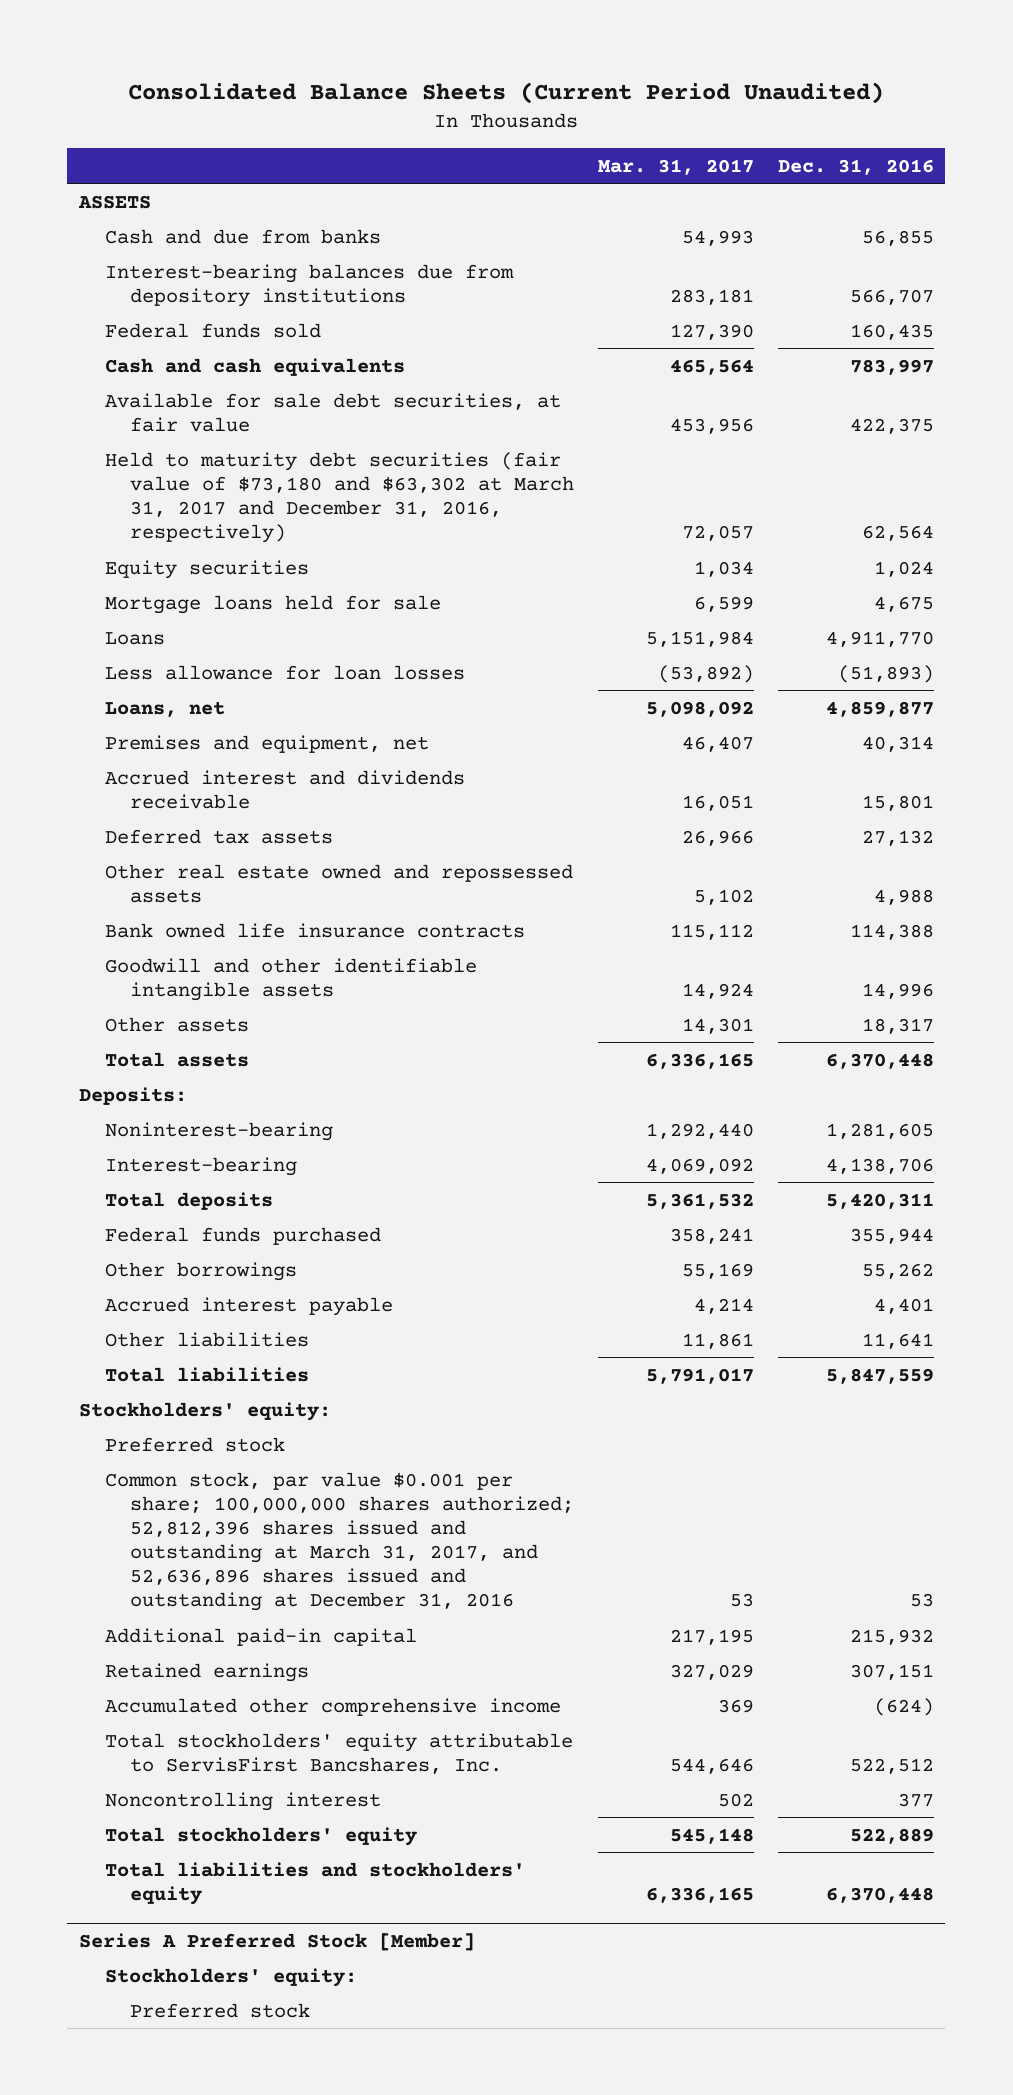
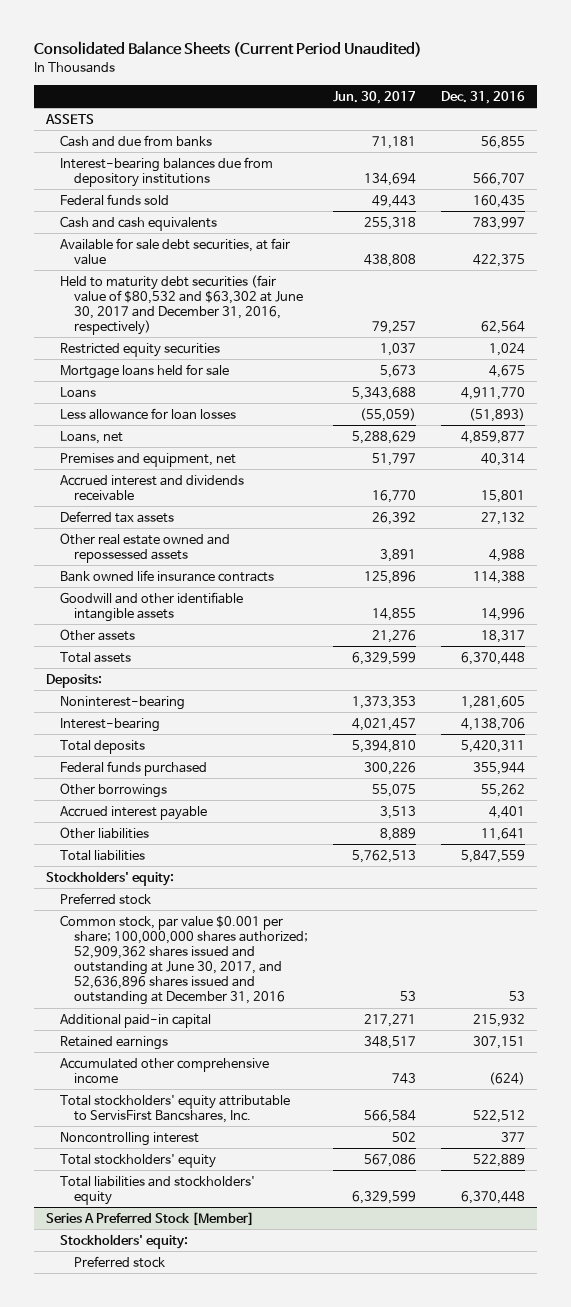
- | Mar. 31, 2017 | Dec. 31, 2016
+ | Jun. 30, 2017 | Dec. 31, 2016
- Held to maturity debt securities (fair value of $73,180 and $63,302 at March 31, 2017 and December 31, 2016, respectively) | 72,057 | 62,564
- Equity securities | 1,034 | 1,024
+ Held to maturity debt securities (fair value of $80,532 and $63,302 at June 30, 2017 and December 31, 2016, respectively) | 79,257 | 62,564
+ Restricted equity securities | 1,037 | 1,024
- Common stock, par value $0.001 per share; 100,000,000 shares authorized; 52,812,396 shares issued and outstanding at March 31, 2017, and 52,636,896 shares issued and outstanding at December 31, 2016 | 53 | 53
+ Common stock, par value $0.001 per share; 100,000,000 shares authorized; 52,909,362 shares issued and outstanding at June 30, 2017, and 52,636,896 shares issued and outstanding at December 31, 2016 | 53 | 53

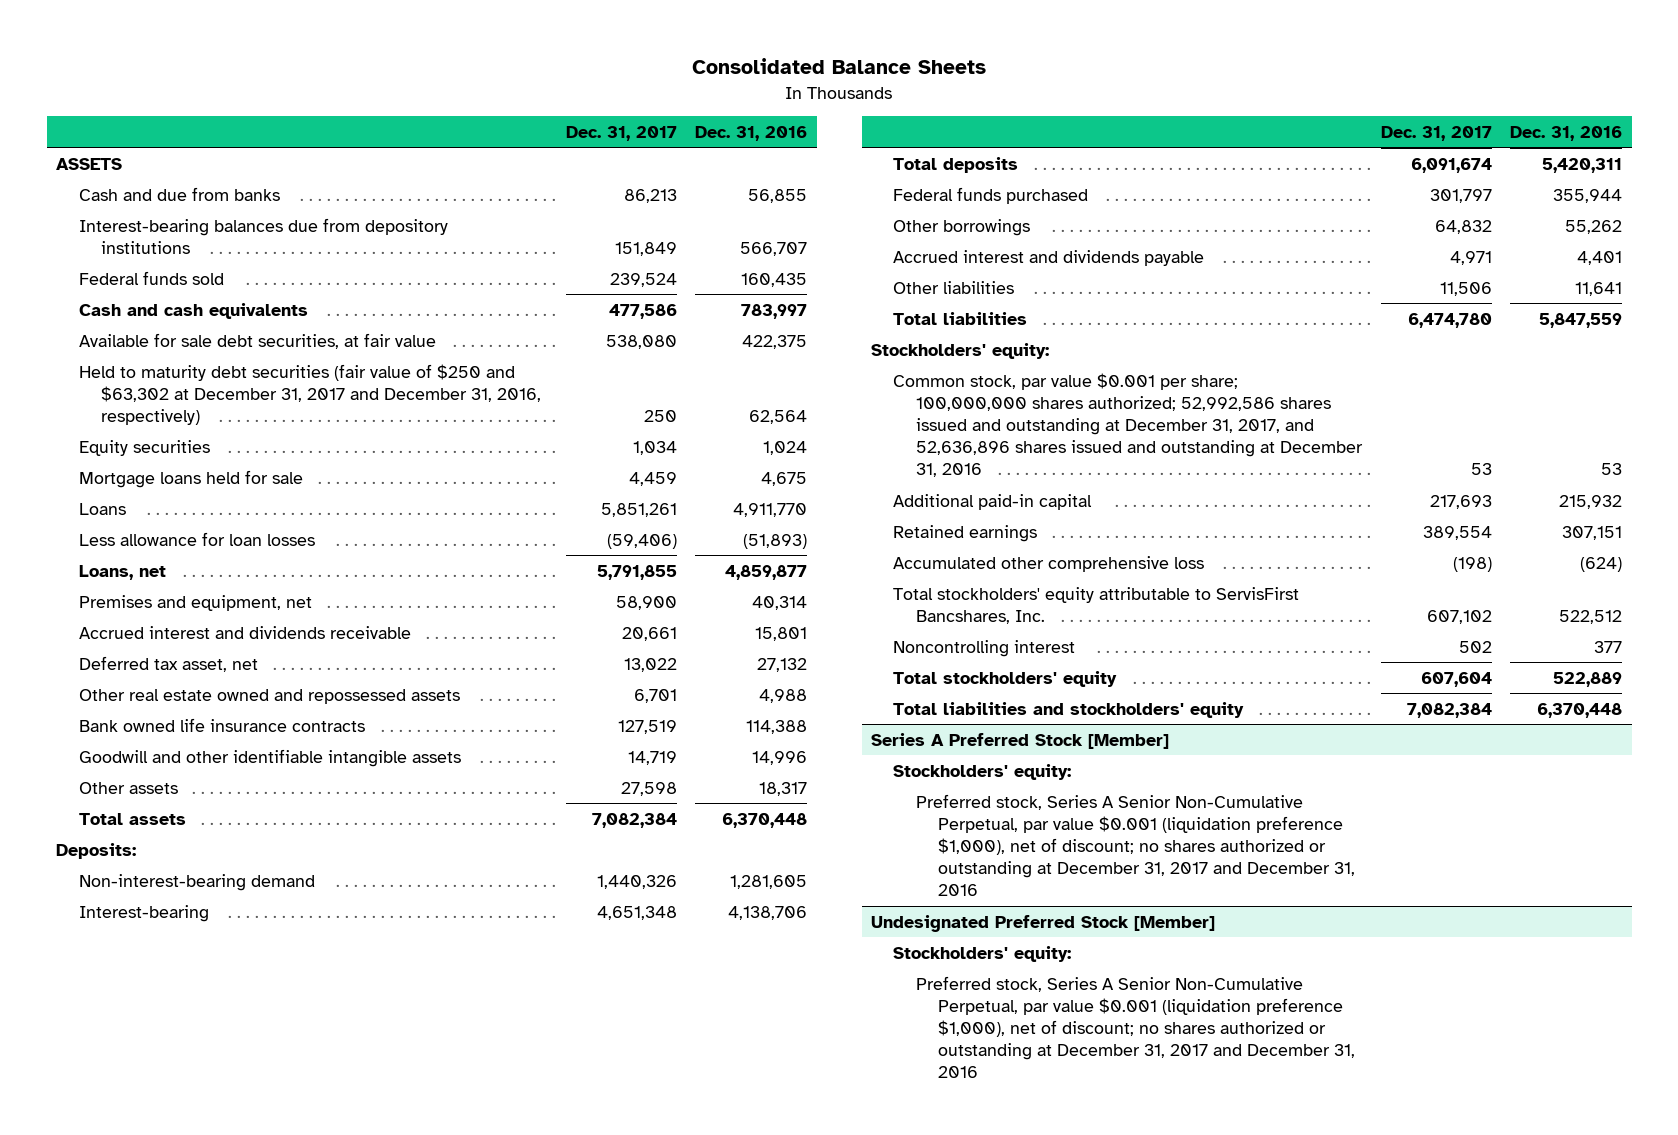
- Consolidated Balance Sheets (Current Period Unaudited)
+ Consolidated Balance Sheets
- | Jun. 30, 2017 | Dec. 31, 2016
+ | Dec. 31, 2017 | Dec. 31, 2016
- Held to maturity debt securities (fair value of $80,532 and $63,302 at June 30, 2017 and December 31, 2016, respectively) | 79,257 | 62,564
- Restricted equity securities | 1,037 | 1,024
+ Held to maturity debt securities (fair value of $250 and $63,302 at December 31, 2017 and December 31, 2016, respectively) | 250 | 62,564
+ Equity securities | 1,034 | 1,024
- Deferred tax assets | 26,392 | 27,132
+ Deferred tax asset, net | 13,022 | 27,132
- Noninterest-bearing | 1,373,353 | 1,281,605
+ Non-interest-bearing demand | 1,440,326 | 1,281,605
- Accrued interest payable | 3,513 | 4,401
+ Accrued interest and dividends payable | 4,971 | 4,401
- Preferred stock
- Common stock, par value $0.001 per share; 100,000,000 shares authorized; 52,909,362 shares issued and outstanding at June 30, 2017, and 52,636,896 shares issued and outstanding at December 31, 2016 | 53 | 53
+ Common stock, par value $0.001 per share; 100,000,000 shares authorized; 52,992,586 shares issued and outstanding at December 31, 2017, and 52,636,896 shares issued and outstanding at December 31, 2016 | 53 | 53
- Accumulated other comprehensive income | 743 | (624)
+ Accumulated other comprehensive loss | (198) | (624)
@ Series A Preferred Stock [Member]
- Preferred stock
+ Preferred stock, Series A Senior Non-Cumulative Perpetual, par value $0.001 (liquidation preference $1,000), net of discount; no shares authorized or outstanding at December 31, 2017 and December 31, 2016
+ Undesignated Preferred Stock [Member]
+ Stockholders' equity:
+ Preferred stock, Series A Senior Non-Cumulative Perpetual, par value $0.001 (liquidation preference $1,000), net of discount; no shares authorized or outstanding at December 31, 2017 and December 31, 2016

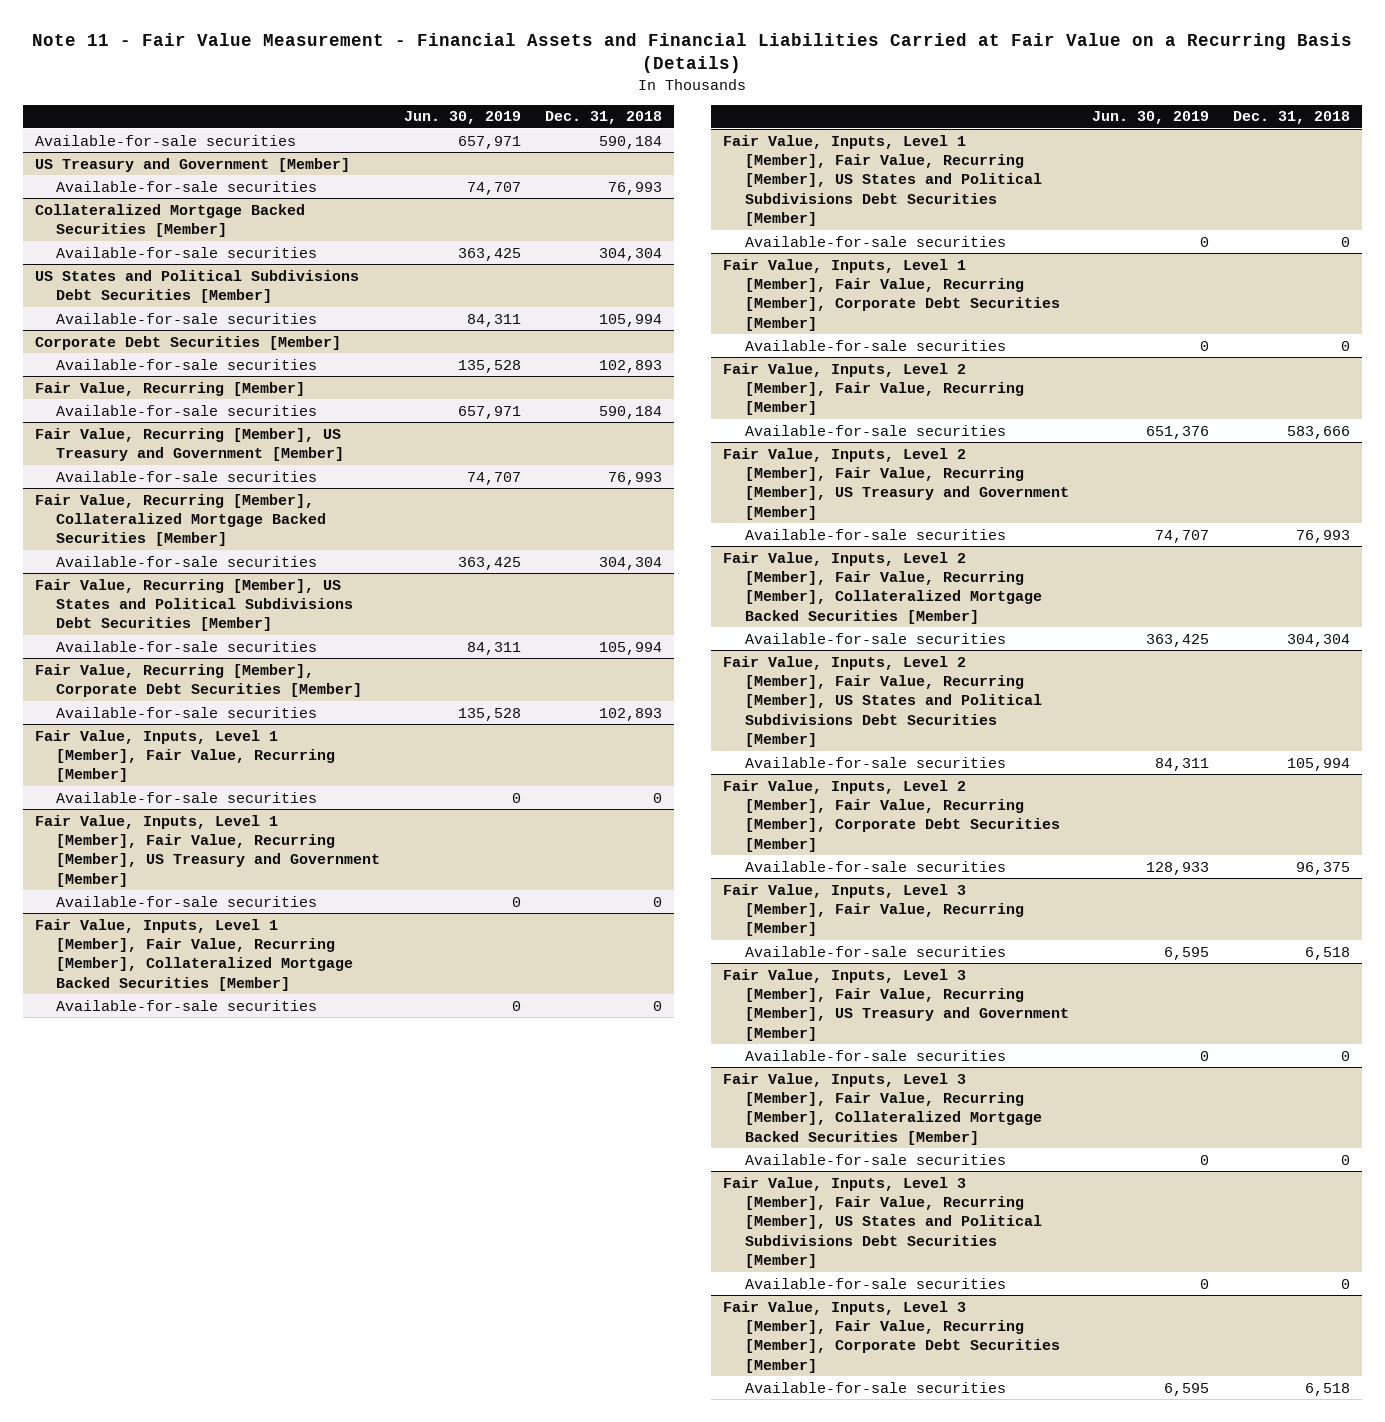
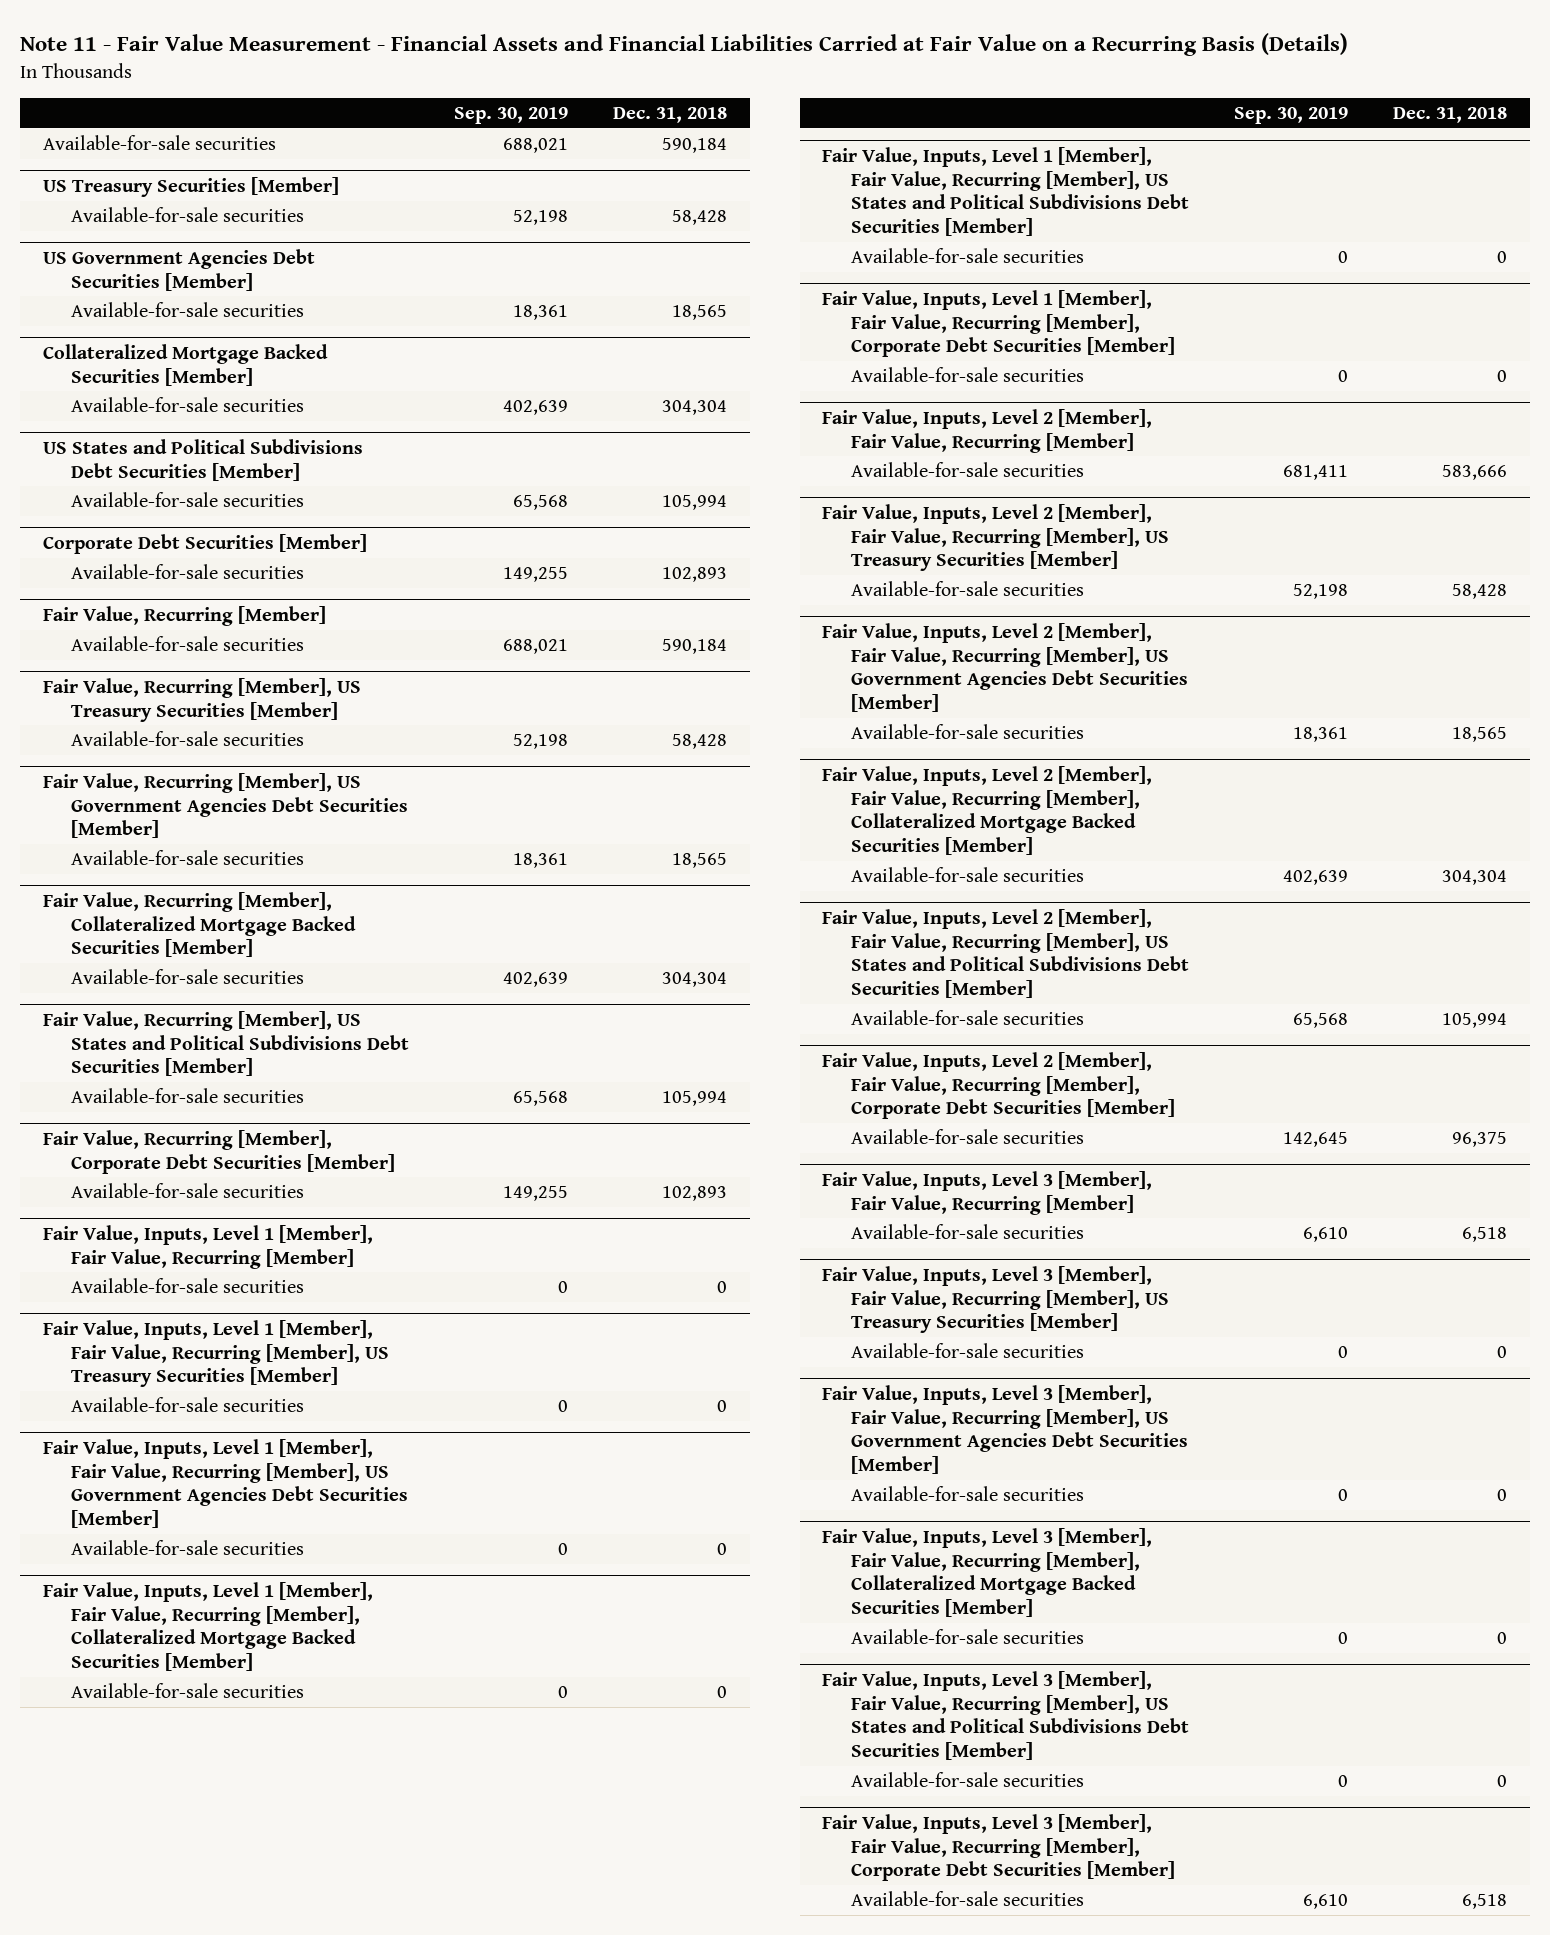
- | Jun. 30, 2019 | Dec. 31, 2018
+ | Sep. 30, 2019 | Dec. 31, 2018
- US Treasury and Government [Member]
- Available-for-sale securities | 74,707 | 76,993
+ US Treasury Securities [Member]
+ Available-for-sale securities | 52,198 | 58,428
+ US Government Agencies Debt Securities [Member]
+ Available-for-sale securities | 18,361 | 18,565
- Fair Value, Recurring [Member], US Treasury and Government [Member]
- Available-for-sale securities | 74,707 | 76,993
+ Fair Value, Recurring [Member], US Treasury Securities [Member]
+ Available-for-sale securities | 52,198 | 58,428
+ Fair Value, Recurring [Member], US Government Agencies Debt Securities [Member]
+ Available-for-sale securities | 18,361 | 18,565
- Fair Value, Inputs, Level 1 [Member], Fair Value, Recurring [Member], US Treasury and Government [Member]
+ Fair Value, Inputs, Level 1 [Member], Fair Value, Recurring [Member], US Treasury Securities [Member]
+ Fair Value, Inputs, Level 1 [Member], Fair Value, Recurring [Member], US Government Agencies Debt Securities [Member]
+ Available-for-sale securities | 0 | 0
- Fair Value, Inputs, Level 2 [Member], Fair Value, Recurring [Member], US Treasury and Government [Member]
- Available-for-sale securities | 74,707 | 76,993
+ Fair Value, Inputs, Level 2 [Member], Fair Value, Recurring [Member], US Treasury Securities [Member]
+ Available-for-sale securities | 52,198 | 58,428
+ Fair Value, Inputs, Level 2 [Member], Fair Value, Recurring [Member], US Government Agencies Debt Securities [Member]
+ Available-for-sale securities | 18,361 | 18,565
- Fair Value, Inputs, Level 3 [Member], Fair Value, Recurring [Member], US Treasury and Government [Member]
+ Fair Value, Inputs, Level 3 [Member], Fair Value, Recurring [Member], US Treasury Securities [Member]
+ Fair Value, Inputs, Level 3 [Member], Fair Value, Recurring [Member], US Government Agencies Debt Securities [Member]
+ Available-for-sale securities | 0 | 0

